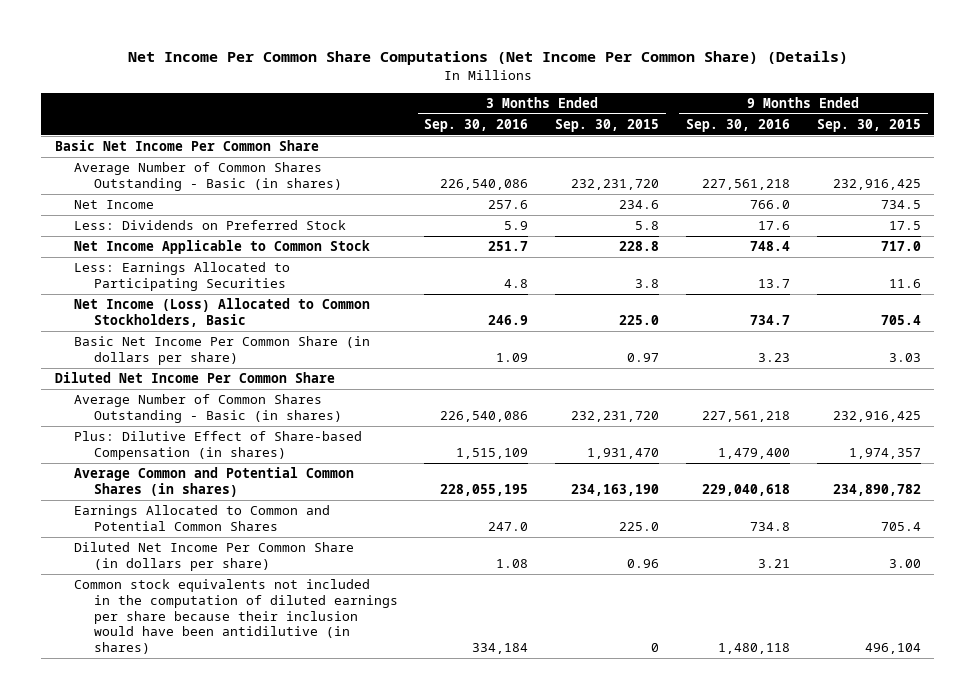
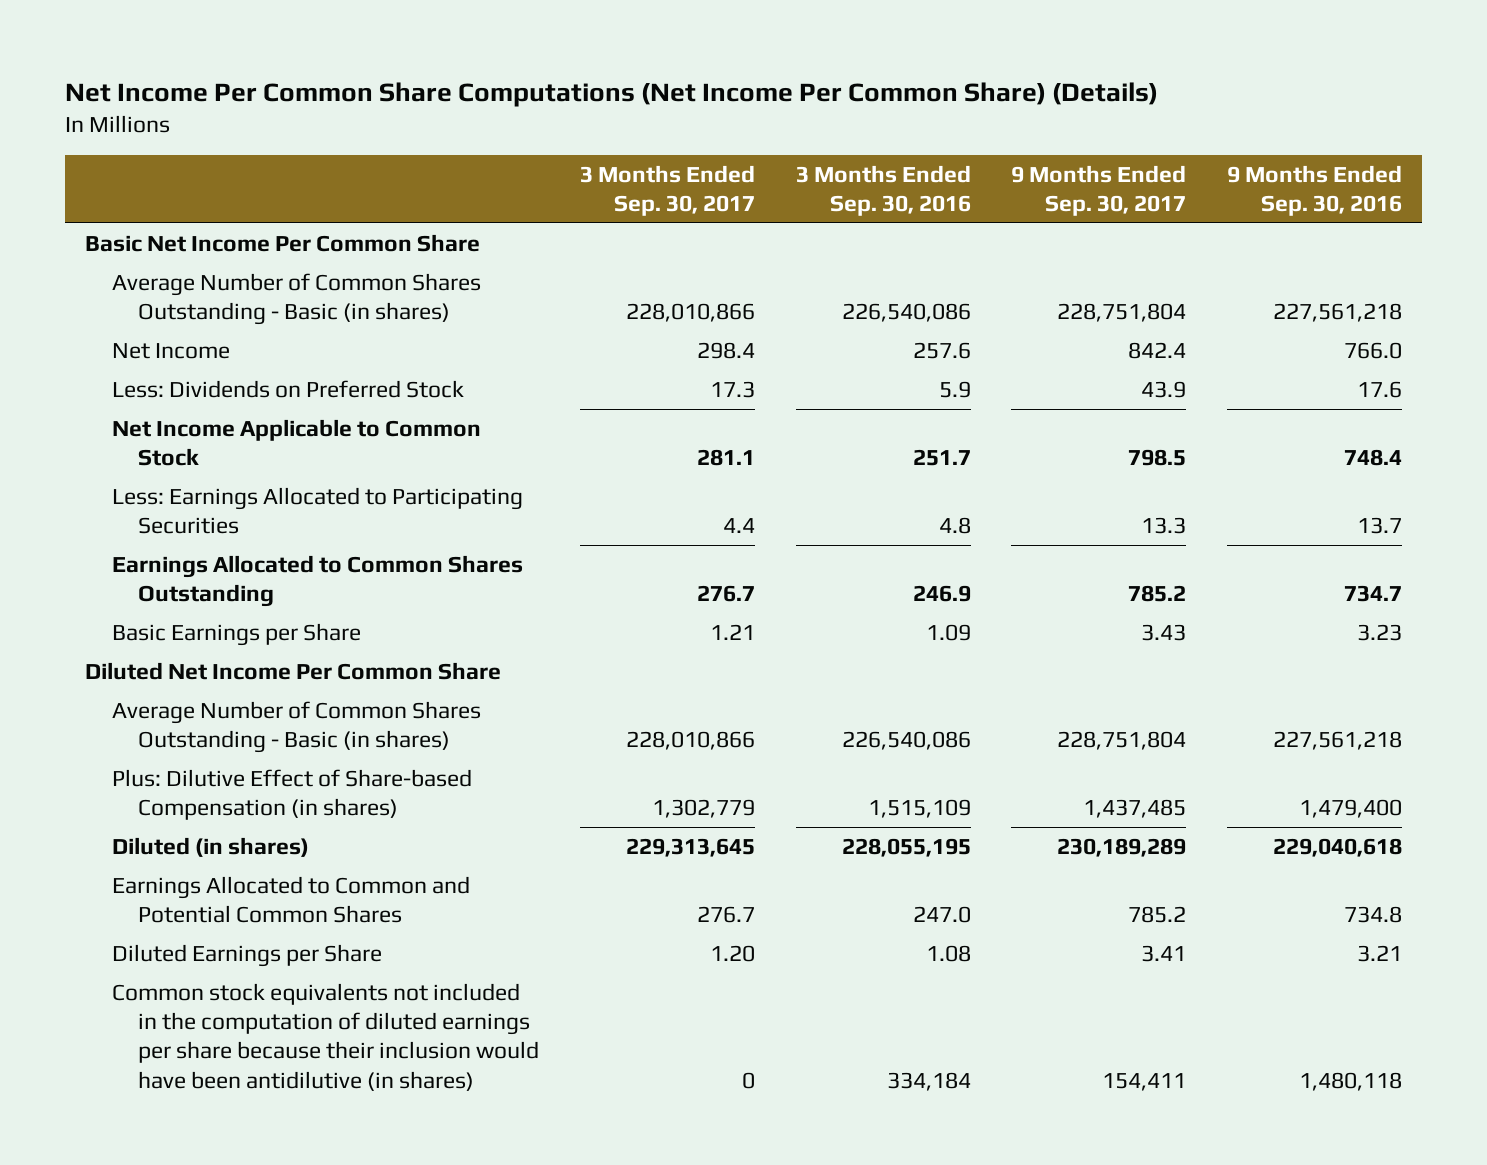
- | 3 Months Ended Sep. 30, 2016 | 3 Months Ended Sep. 30, 2015 | 9 Months Ended Sep. 30, 2016 | 9 Months Ended Sep. 30, 2015
+ | 3 Months Ended Sep. 30, 2017 | 3 Months Ended Sep. 30, 2016 | 9 Months Ended Sep. 30, 2017 | 9 Months Ended Sep. 30, 2016
- Net Income (Loss) Allocated to Common Stockholders, Basic | 246.9 | 225.0 | 734.7 | 705.4
- Basic Net Income Per Common Share (in dollars per share) | 1.09 | 0.97 | 3.23 | 3.03
+ Earnings Allocated to Common Shares Outstanding | 276.7 | 246.9 | 785.2 | 734.7
+ Basic Earnings per Share | 1.21 | 1.09 | 3.43 | 3.23
- Average Common and Potential Common Shares (in shares) | 228,055,195 | 234,163,190 | 229,040,618 | 234,890,782
+ Diluted (in shares) | 229,313,645 | 228,055,195 | 230,189,289 | 229,040,618
- Diluted Net Income Per Common Share (in dollars per share) | 1.08 | 0.96 | 3.21 | 3.00
+ Diluted Earnings per Share | 1.20 | 1.08 | 3.41 | 3.21

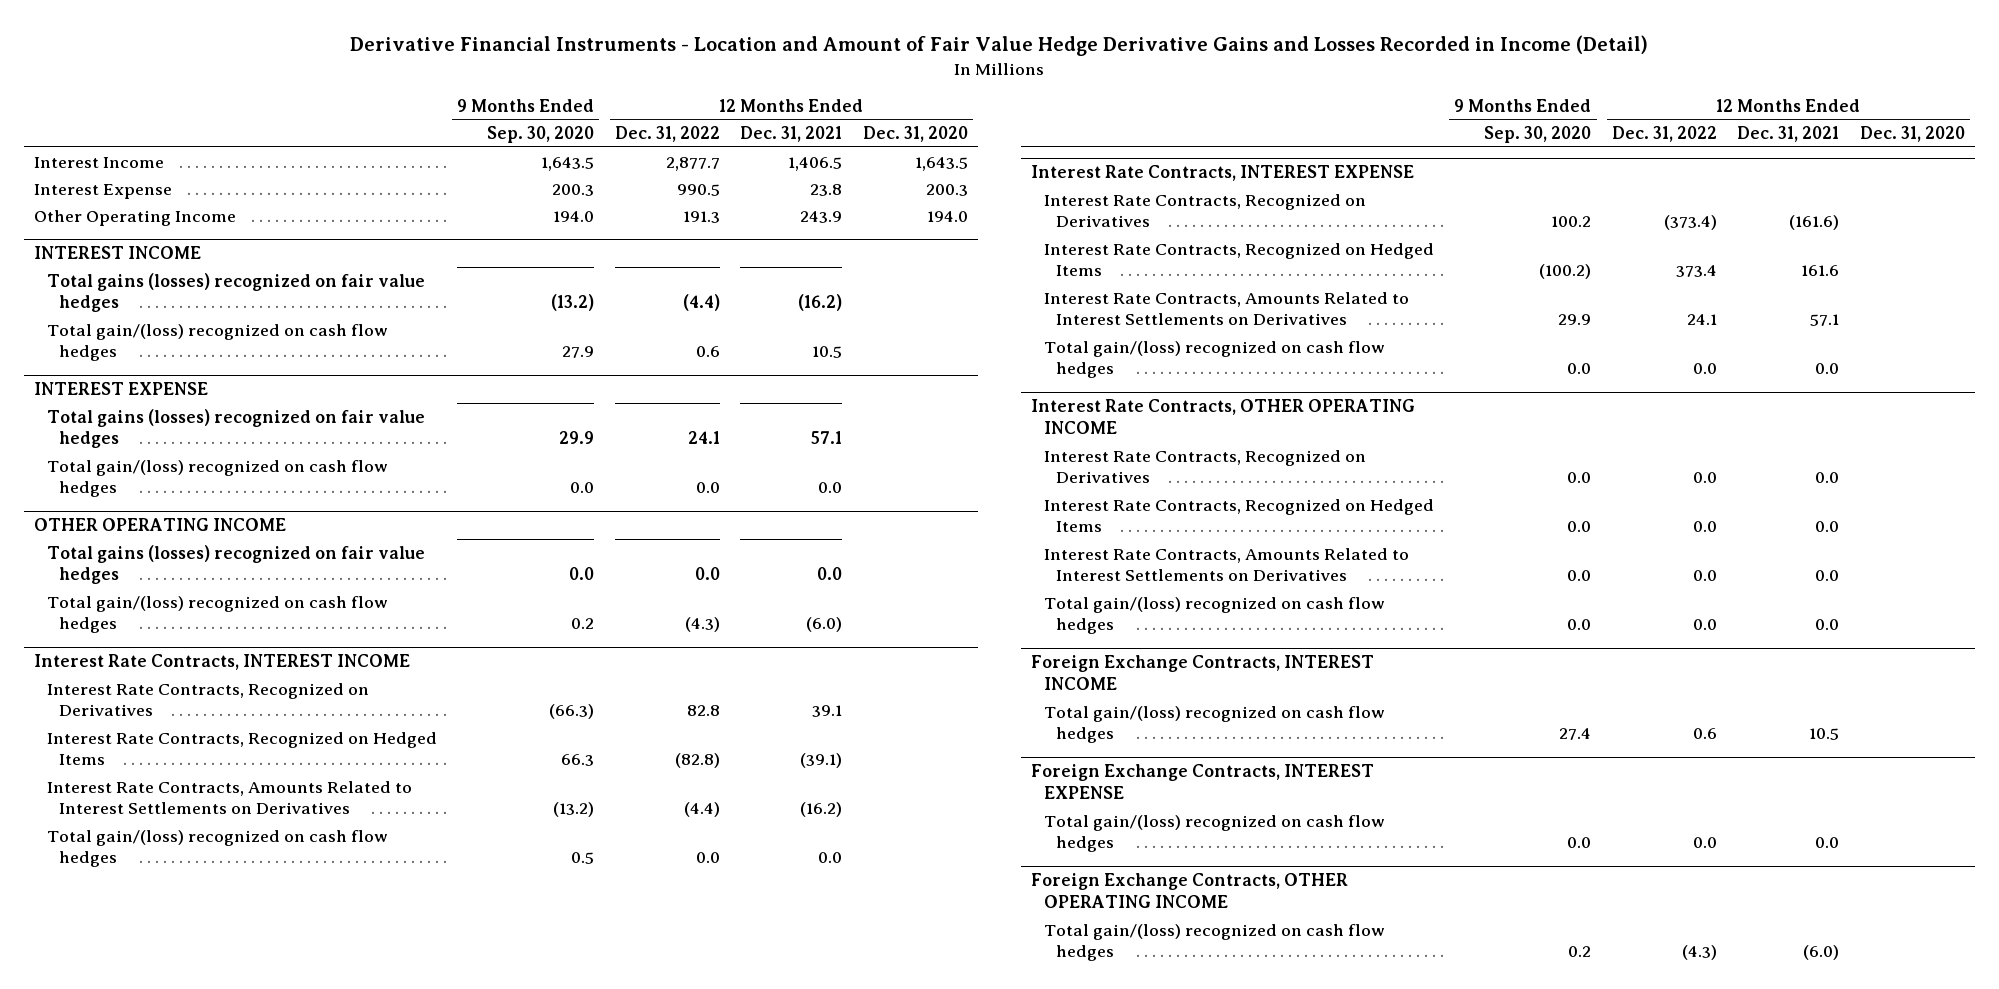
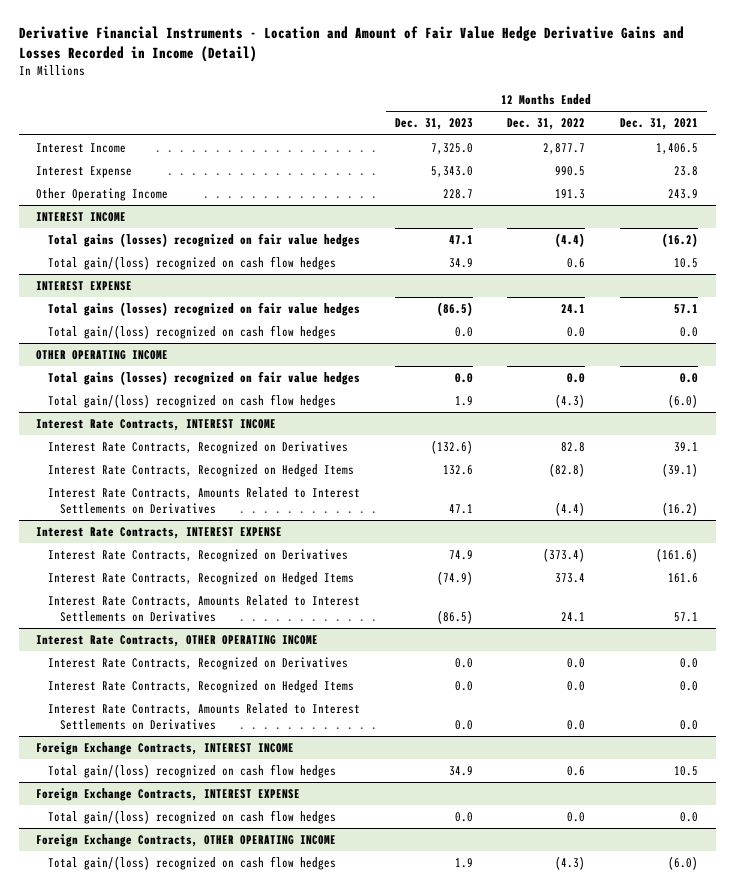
- | 9 Months Ended Sep. 30, 2020 | 12 Months Ended Dec. 31, 2022 | 12 Months Ended Dec. 31, 2021 | 12 Months Ended Dec. 31, 2020
+ | 12 Months Ended Dec. 31, 2023 | 12 Months Ended Dec. 31, 2022 | 12 Months Ended Dec. 31, 2021
@ Interest Rate Contracts, INTEREST INCOME
- Total gain/(loss) recognized on cash flow hedges | 0.5 | 0.0 | 0.0 |
@ Interest Rate Contracts, INTEREST EXPENSE
- Total gain/(loss) recognized on cash flow hedges | 0.0 | 0.0 | 0.0 |
@ Interest Rate Contracts, OTHER OPERATING INCOME
- Total gain/(loss) recognized on cash flow hedges | 0.0 | 0.0 | 0.0 |

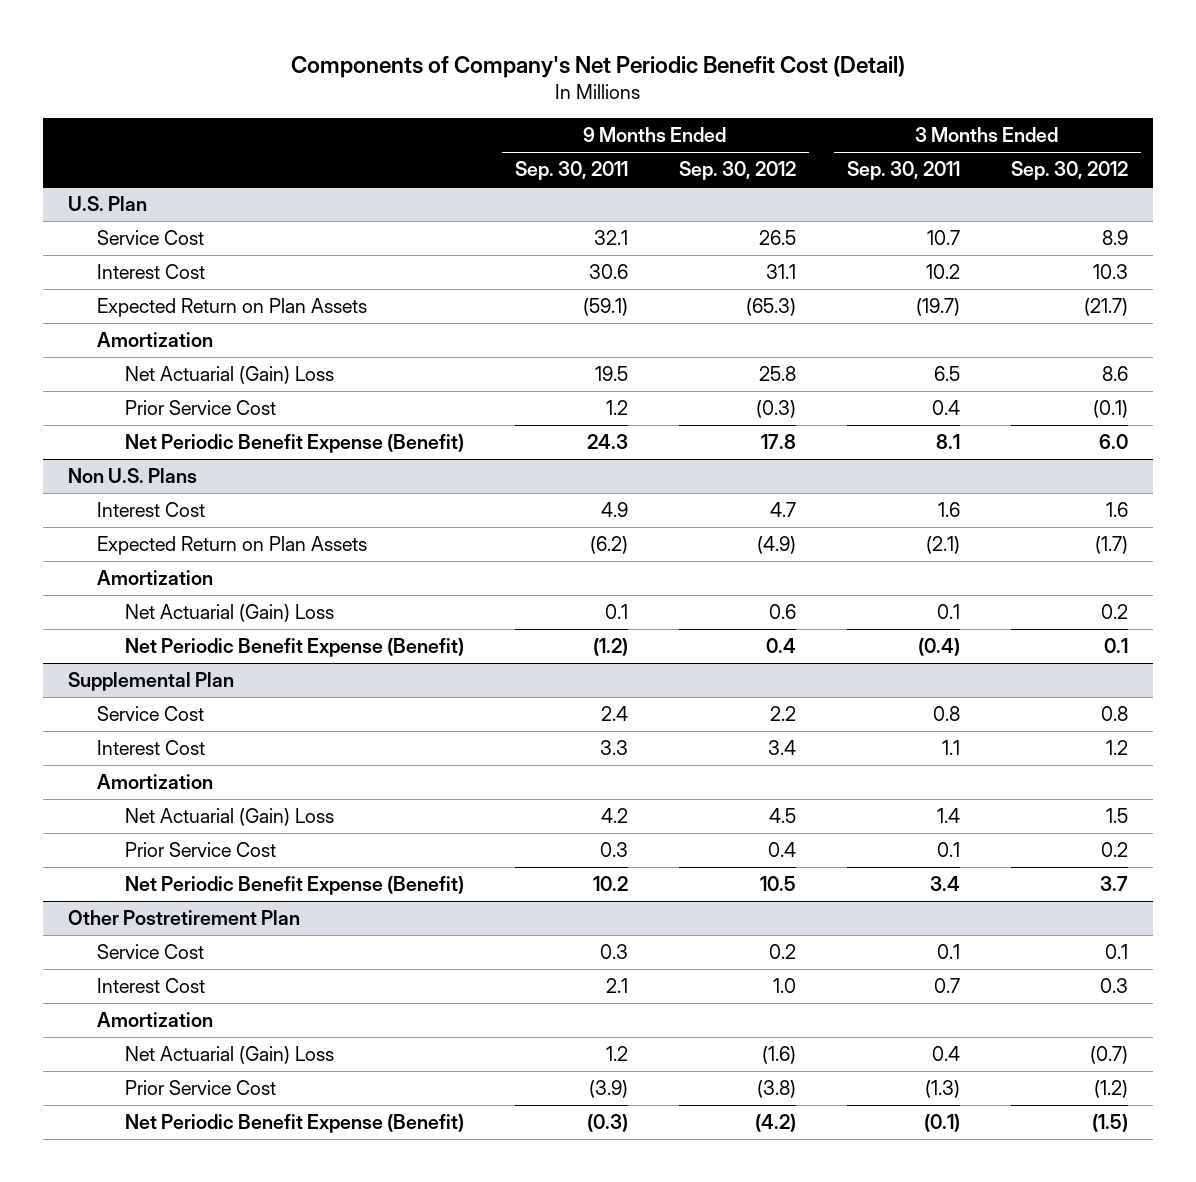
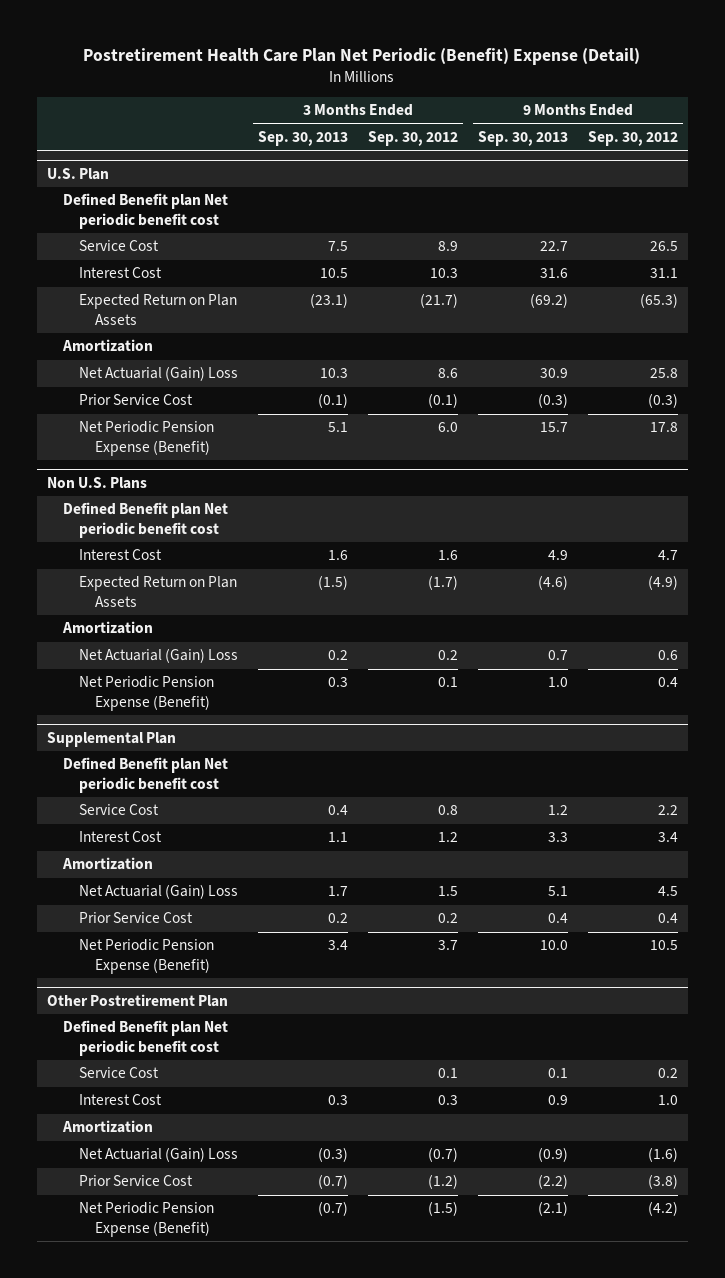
- Components of Company's Net Periodic Benefit Cost (Detail)
+ Postretirement Health Care Plan Net Periodic (Benefit) Expense (Detail)
- | 9 Months Ended Sep. 30, 2011 | 9 Months Ended Sep. 30, 2012 | 3 Months Ended Sep. 30, 2011 | 3 Months Ended Sep. 30, 2012
+ | 3 Months Ended Sep. 30, 2013 | 3 Months Ended Sep. 30, 2012 | 9 Months Ended Sep. 30, 2013 | 9 Months Ended Sep. 30, 2012
@ U.S. Plan
+ Defined Benefit plan Net periodic benefit cost
- Net Periodic Benefit Expense (Benefit) | 24.3 | 17.8 | 8.1 | 6.0
+ Net Periodic Pension Expense (Benefit) | 5.1 | 6.0 | 15.7 | 17.8
@ Non U.S. Plans
+ Defined Benefit plan Net periodic benefit cost
- Net Periodic Benefit Expense (Benefit) | (1.2) | 0.4 | (0.4) | 0.1
+ Net Periodic Pension Expense (Benefit) | 0.3 | 0.1 | 1.0 | 0.4
@ Supplemental Plan
+ Defined Benefit plan Net periodic benefit cost
- Net Periodic Benefit Expense (Benefit) | 10.2 | 10.5 | 3.4 | 3.7
+ Net Periodic Pension Expense (Benefit) | 3.4 | 3.7 | 10.0 | 10.5
@ Other Postretirement Plan
+ Defined Benefit plan Net periodic benefit cost
- Net Periodic Benefit Expense (Benefit) | (0.3) | (4.2) | (0.1) | (1.5)
+ Net Periodic Pension Expense (Benefit) | (0.7) | (1.5) | (2.1) | (4.2)

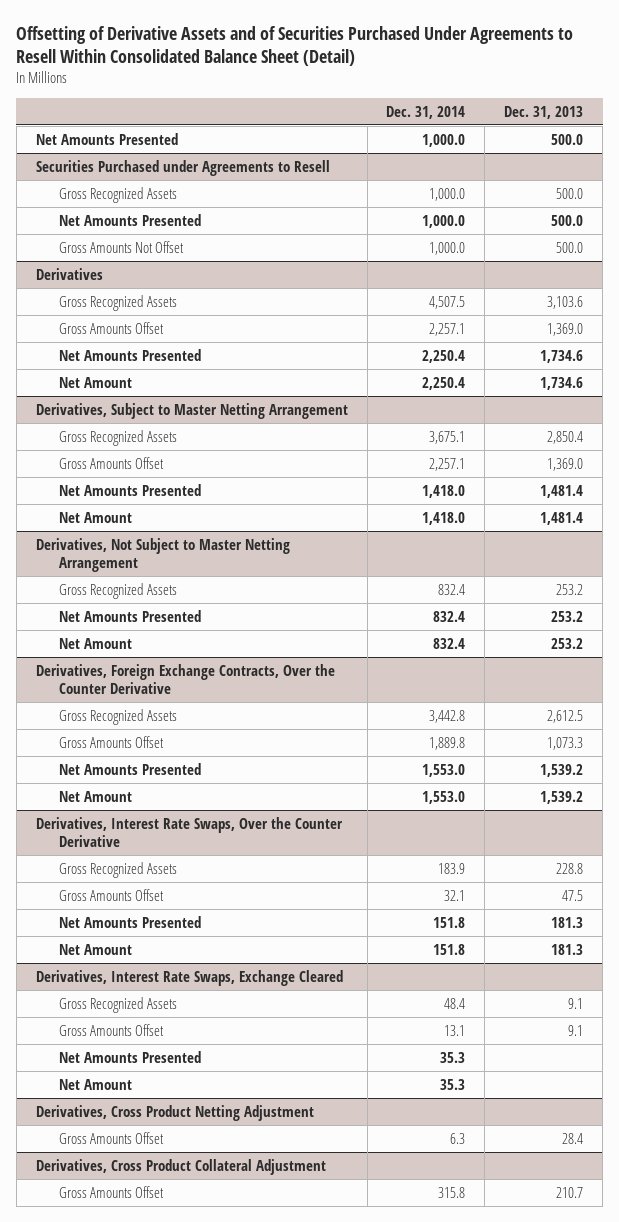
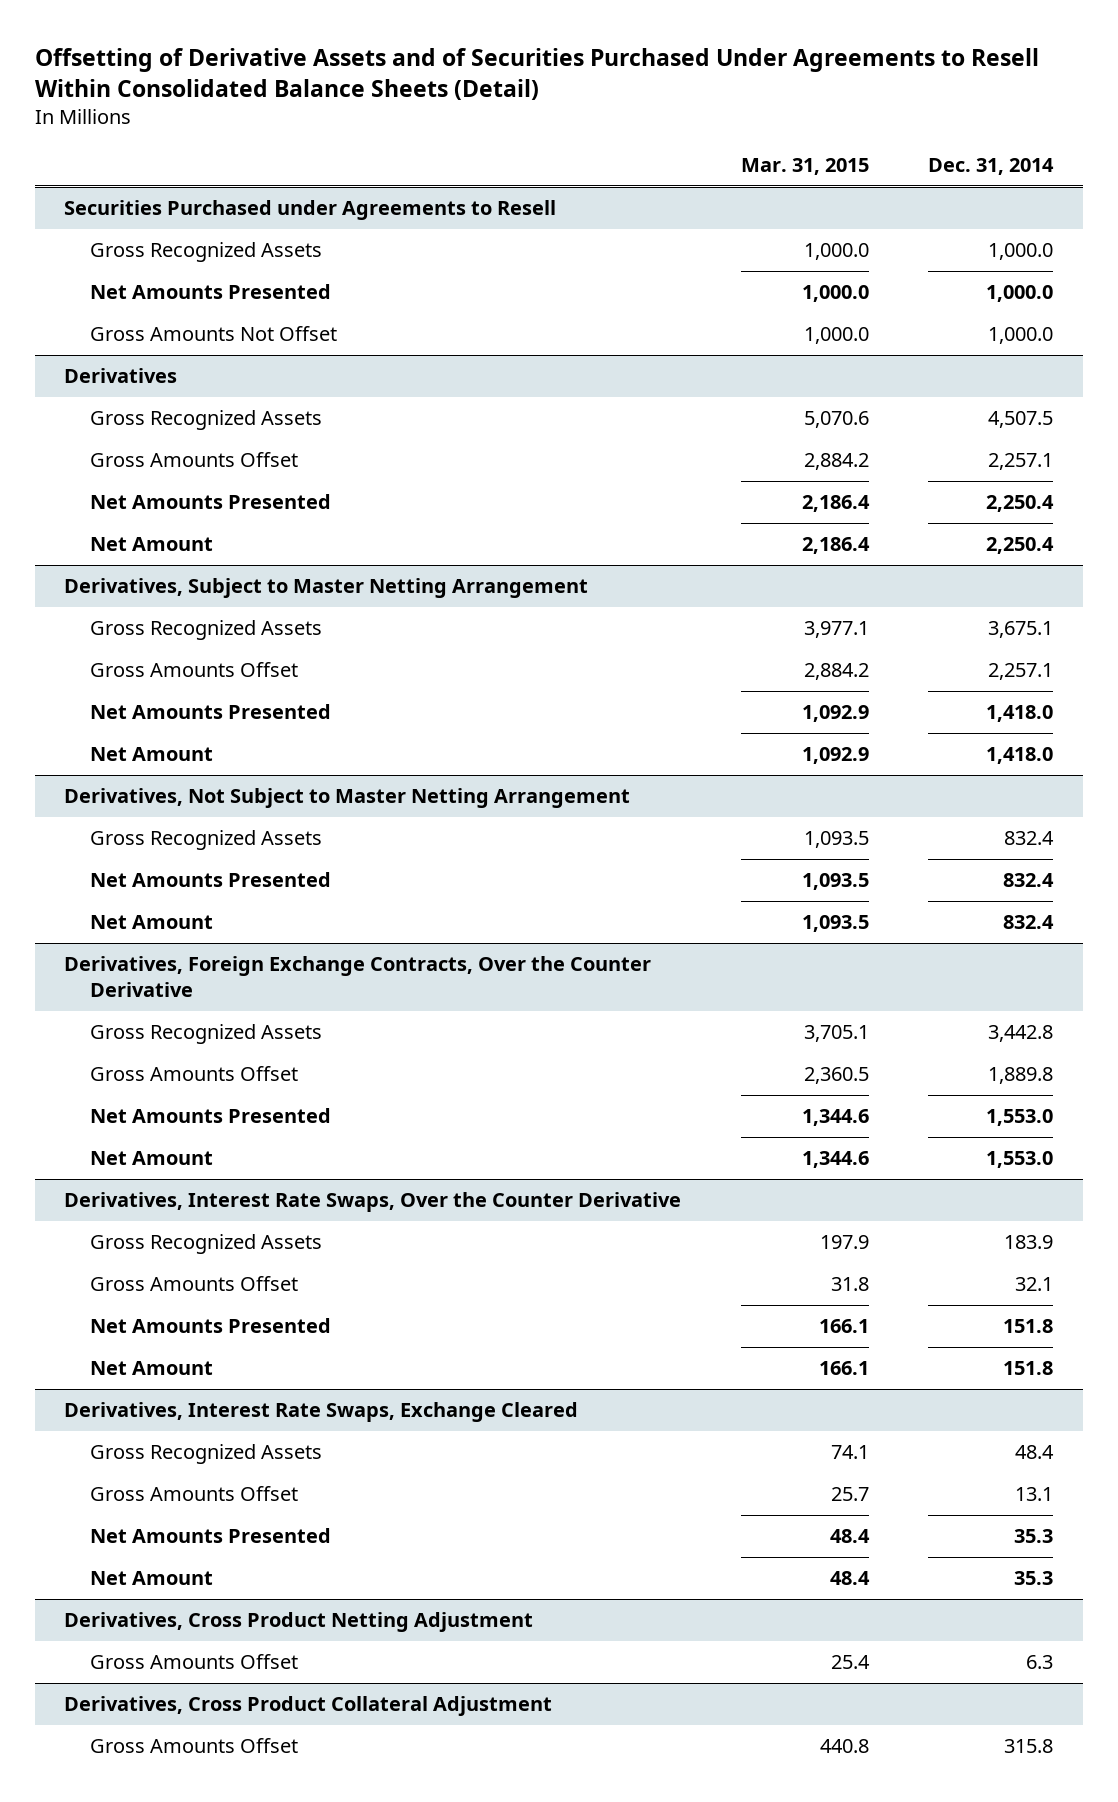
- Offsetting of Derivative Assets and of Securities Purchased Under Agreements to Resell Within Consolidated Balance Sheet (Detail)
+ Offsetting of Derivative Assets and of Securities Purchased Under Agreements to Resell Within Consolidated Balance Sheets (Detail)
- | Dec. 31, 2014 | Dec. 31, 2013
+ | Mar. 31, 2015 | Dec. 31, 2014
- Net Amounts Presented | 1,000.0 | 500.0

